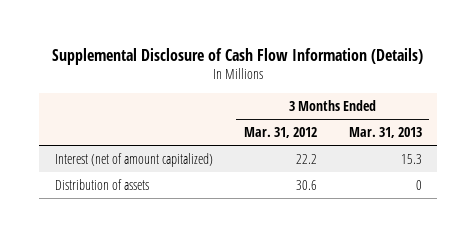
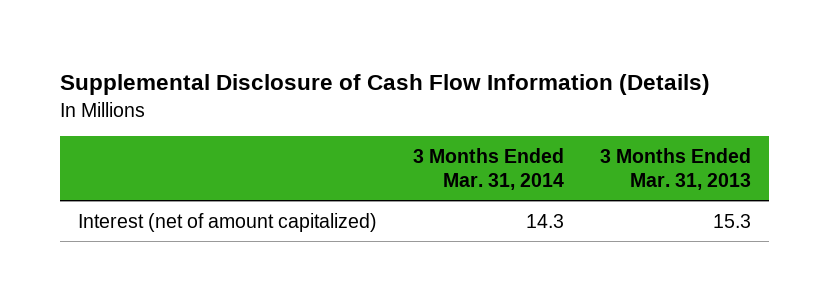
- | 3 Months Ended Mar. 31, 2012 | 3 Months Ended Mar. 31, 2013
+ | 3 Months Ended Mar. 31, 2014 | 3 Months Ended Mar. 31, 2013
- Distribution of assets | 30.6 | 0

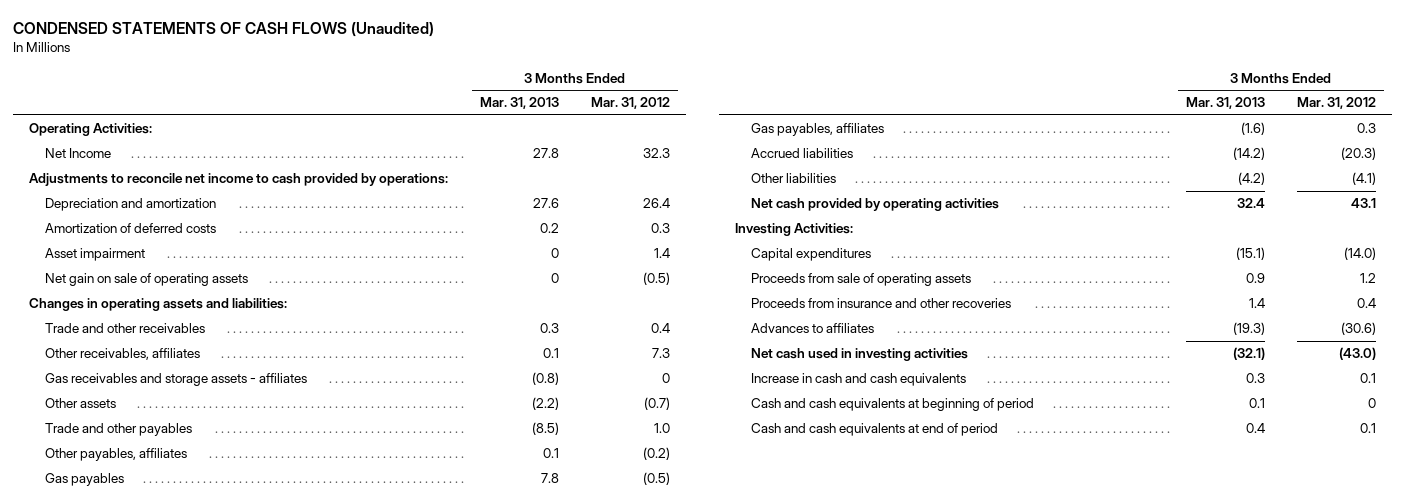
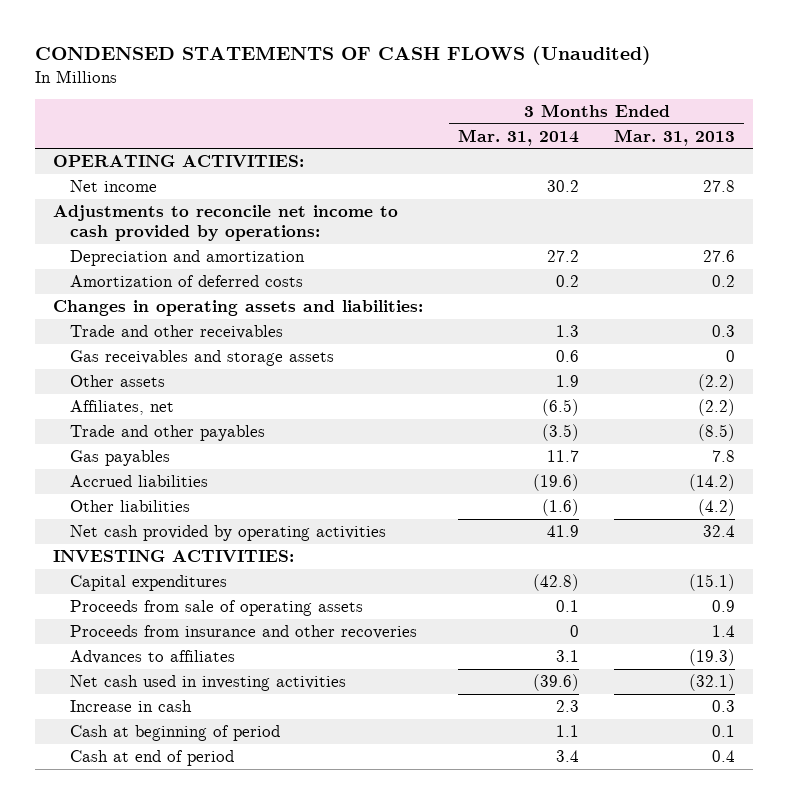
- | 3 Months Ended Mar. 31, 2013 | 3 Months Ended Mar. 31, 2012
+ | 3 Months Ended Mar. 31, 2014 | 3 Months Ended Mar. 31, 2013
- Operating Activities:
- Net Income | 27.8 | 32.3
+ OPERATING ACTIVITIES:
+ Net income | 30.2 | 27.8
- Asset impairment | 0 | 1.4
- Net gain on sale of operating assets | 0 | (0.5)
- Other receivables, affiliates | 0.1 | 7.3
- Gas receivables and storage assets - affiliates | (0.8) | 0
+ Gas receivables and storage assets | 0.6 | 0
+ Affiliates, net | (6.5) | (2.2)
- Other payables, affiliates | 0.1 | (0.2)
- Gas payables, affiliates | (1.6) | 0.3
- Investing Activities:
+ INVESTING ACTIVITIES:
- Increase in cash and cash equivalents | 0.3 | 0.1
- Cash and cash equivalents at beginning of period | 0.1 | 0
- Cash and cash equivalents at end of period | 0.4 | 0.1
+ Increase in cash | 2.3 | 0.3
+ Cash at beginning of period | 1.1 | 0.1
+ Cash at end of period | 3.4 | 0.4

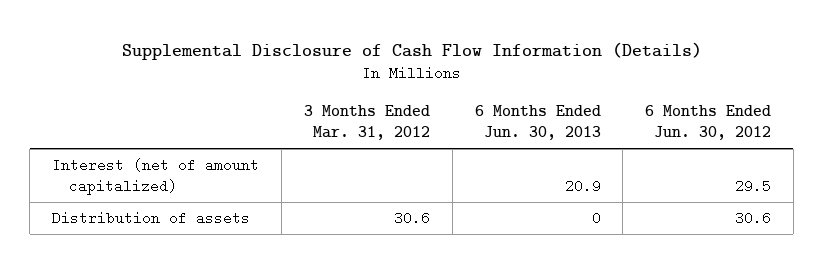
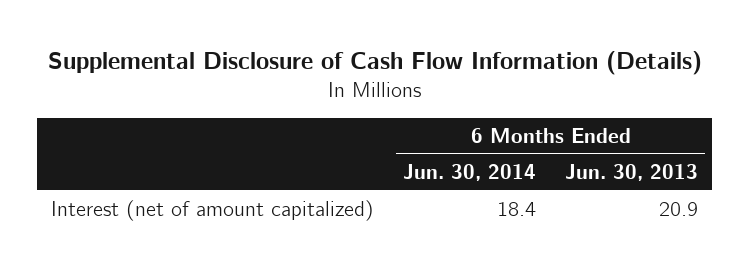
- | 3 Months Ended Mar. 31, 2012 | 6 Months Ended Jun. 30, 2013 | 6 Months Ended Jun. 30, 2012
+ | 6 Months Ended Jun. 30, 2014 | 6 Months Ended Jun. 30, 2013
- Distribution of assets | 30.6 | 0 | 30.6

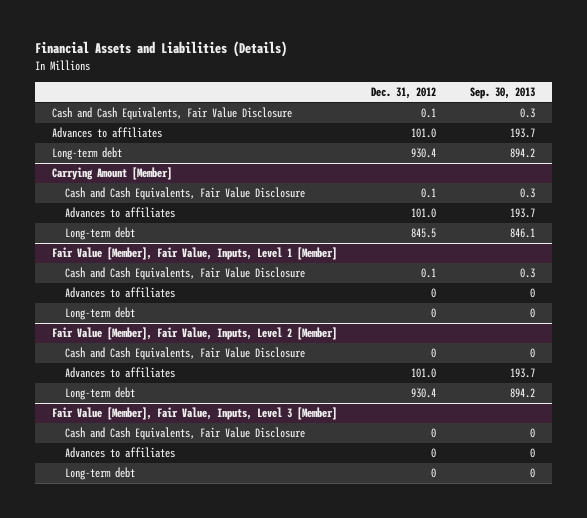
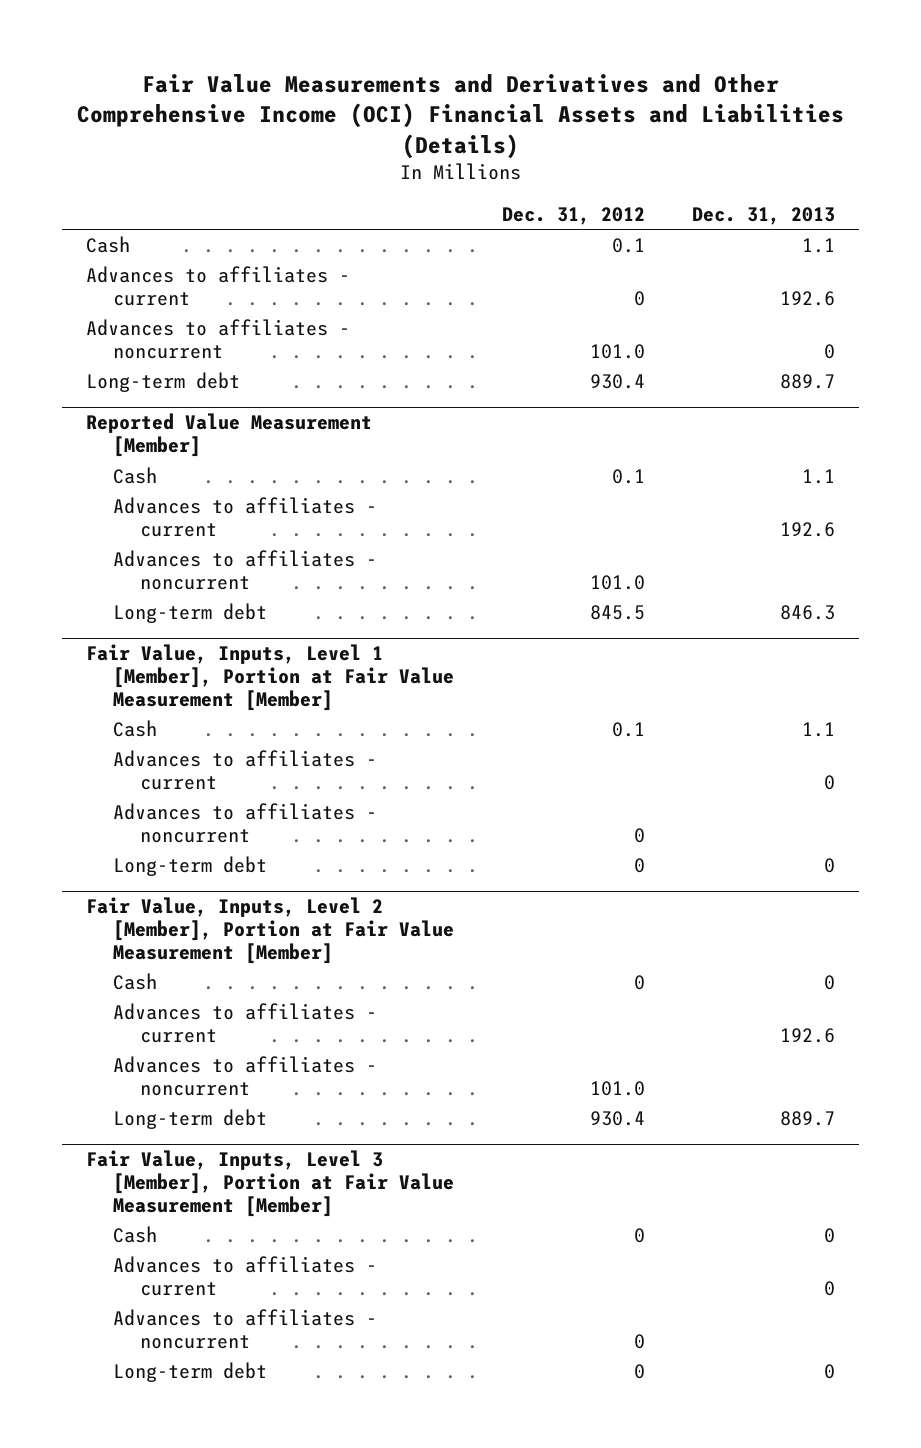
- Financial Assets and Liabilities (Details)
+ Fair Value Measurements and Derivatives and Other Comprehensive Income (OCI) Financial Assets and Liabilities (Details)
- | Dec. 31, 2012 | Sep. 30, 2013
+ | Dec. 31, 2012 | Dec. 31, 2013
- Cash and Cash Equivalents, Fair Value Disclosure | 0.1 | 0.3
- Advances to affiliates | 101.0 | 193.7
+ Cash | 0.1 | 1.1
+ Advances to affiliates - current | 0 | 192.6
+ Advances to affiliates - noncurrent | 101.0 | 0
- Carrying Amount [Member]
- Cash and Cash Equivalents, Fair Value Disclosure | 0.1 | 0.3
- Advances to affiliates | 101.0 | 193.7
+ Reported Value Measurement [Member]
+ Cash | 0.1 | 1.1
+ Advances to affiliates - current | | 192.6
+ Advances to affiliates - noncurrent | 101.0 |
- Fair Value [Member], Fair Value, Inputs, Level 1 [Member]
- Cash and Cash Equivalents, Fair Value Disclosure | 0.1 | 0.3
- Advances to affiliates | 0 | 0
+ Fair Value, Inputs, Level 1 [Member], Portion at Fair Value Measurement [Member]
+ Cash | 0.1 | 1.1
+ Advances to affiliates - current | | 0
+ Advances to affiliates - noncurrent | 0 |
- Fair Value [Member], Fair Value, Inputs, Level 2 [Member]
- Cash and Cash Equivalents, Fair Value Disclosure | 0 | 0
- Advances to affiliates | 101.0 | 193.7
+ Fair Value, Inputs, Level 2 [Member], Portion at Fair Value Measurement [Member]
+ Cash | 0 | 0
+ Advances to affiliates - current | | 192.6
+ Advances to affiliates - noncurrent | 101.0 |
- Fair Value [Member], Fair Value, Inputs, Level 3 [Member]
- Cash and Cash Equivalents, Fair Value Disclosure | 0 | 0
- Advances to affiliates | 0 | 0
+ Fair Value, Inputs, Level 3 [Member], Portion at Fair Value Measurement [Member]
+ Cash | 0 | 0
+ Advances to affiliates - current | | 0
+ Advances to affiliates - noncurrent | 0 |

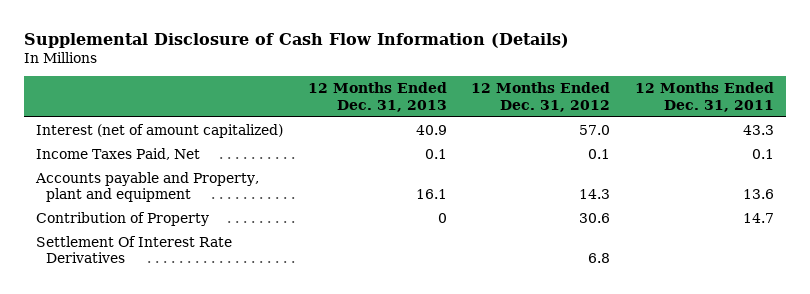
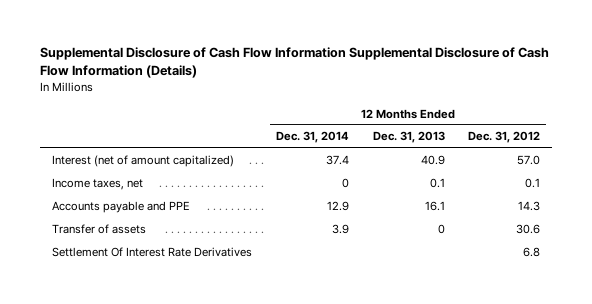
- Supplemental Disclosure of Cash Flow Information (Details)
+ Supplemental Disclosure of Cash Flow Information Supplemental Disclosure of Cash Flow Information (Details)
- | 12 Months Ended Dec. 31, 2013 | 12 Months Ended Dec. 31, 2012 | 12 Months Ended Dec. 31, 2011
+ | 12 Months Ended Dec. 31, 2014 | 12 Months Ended Dec. 31, 2013 | 12 Months Ended Dec. 31, 2012
- Income Taxes Paid, Net | 0.1 | 0.1 | 0.1
- Accounts payable and Property, plant and equipment | 16.1 | 14.3 | 13.6
- Contribution of Property | 0 | 30.6 | 14.7
+ Income taxes, net | 0 | 0.1 | 0.1
+ Accounts payable and PPE | 12.9 | 16.1 | 14.3
+ Transfer of assets | 3.9 | 0 | 30.6

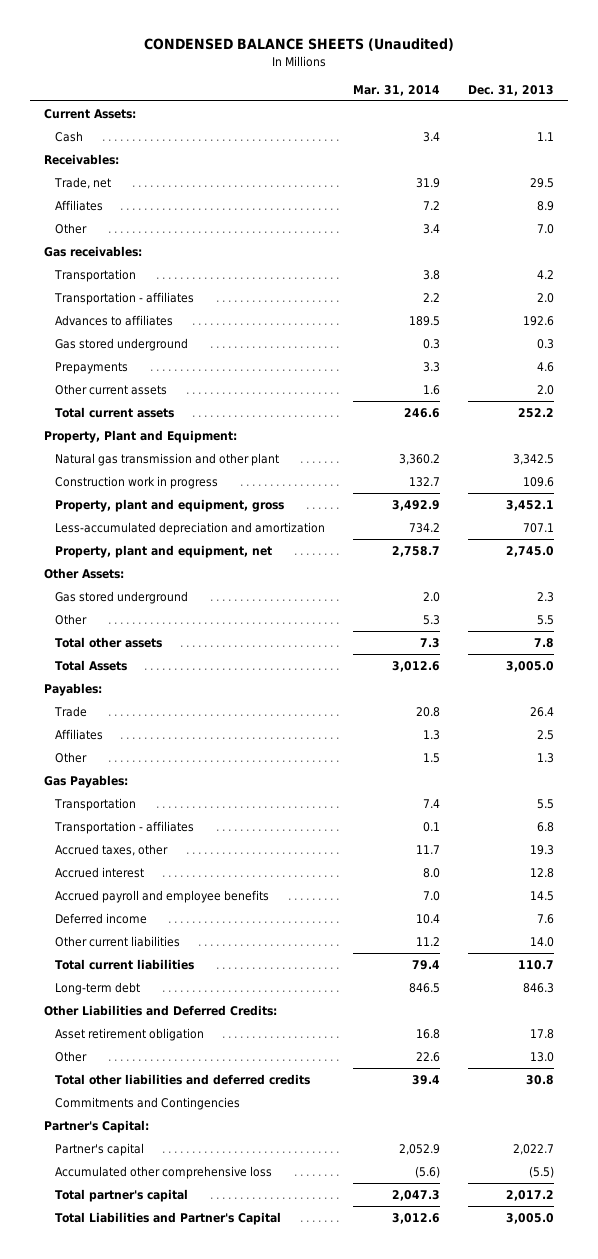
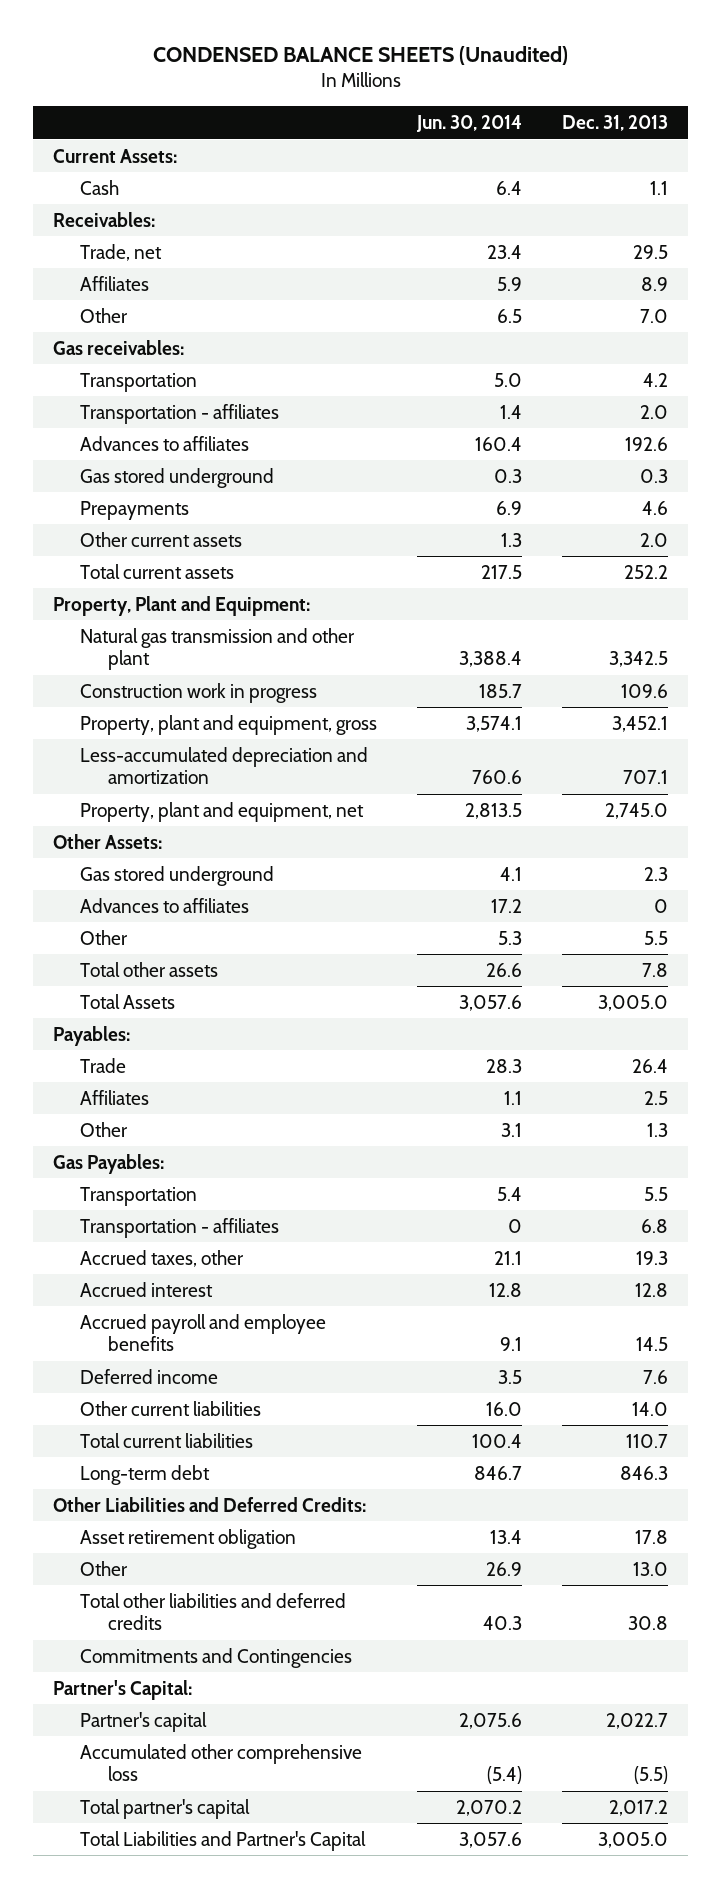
- | Mar. 31, 2014 | Dec. 31, 2013
+ | Jun. 30, 2014 | Dec. 31, 2013
+ Advances to affiliates | 17.2 | 0

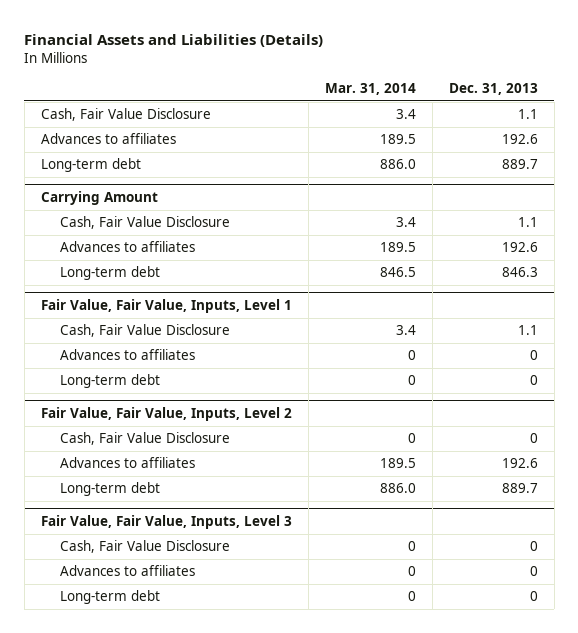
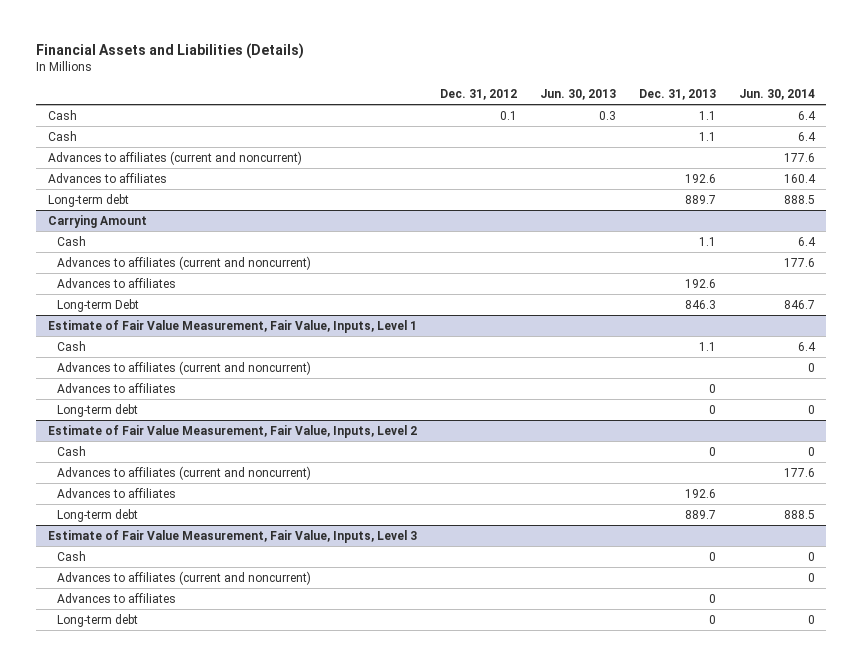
- | Mar. 31, 2014 | Dec. 31, 2013
+ | Dec. 31, 2012 | Jun. 30, 2013 | Dec. 31, 2013 | Jun. 30, 2014
- Cash, Fair Value Disclosure | 3.4 | 1.1
+ Cash | 0.1 | 0.3 | 1.1 | 6.4
+ Cash | | | 1.1 | 6.4
+ Advances to affiliates (current and noncurrent) | | | | 177.6
@ Carrying Amount
- Cash, Fair Value Disclosure | 3.4 | 1.1
+ Cash | | | 1.1 | 6.4
+ Advances to affiliates (current and noncurrent) | | | | 177.6
- Long-term debt | 846.5 | 846.3
- Fair Value, Fair Value, Inputs, Level 1
- Cash, Fair Value Disclosure | 3.4 | 1.1
@ Carrying Amount
+ Long-term Debt | | | 846.3 | 846.7
+ Estimate of Fair Value Measurement, Fair Value, Inputs, Level 1
+ Cash | | | 1.1 | 6.4
+ Advances to affiliates (current and noncurrent) | | | | 0
- Fair Value, Fair Value, Inputs, Level 2
- Cash, Fair Value Disclosure | 0 | 0
+ Estimate of Fair Value Measurement, Fair Value, Inputs, Level 2
+ Cash | | | 0 | 0
+ Advances to affiliates (current and noncurrent) | | | | 177.6
- Fair Value, Fair Value, Inputs, Level 3
- Cash, Fair Value Disclosure | 0 | 0
+ Estimate of Fair Value Measurement, Fair Value, Inputs, Level 3
+ Cash | | | 0 | 0
+ Advances to affiliates (current and noncurrent) | | | | 0

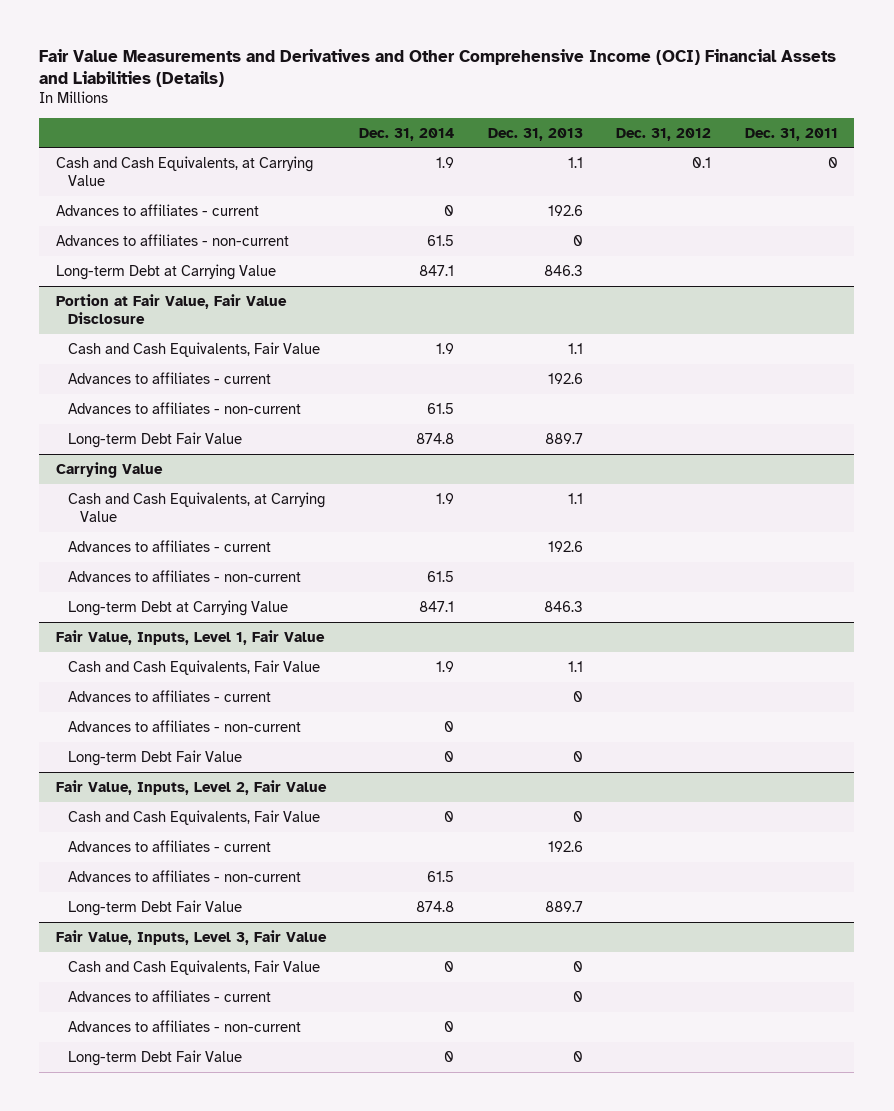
- Financial Assets and Liabilities (Details)
+ Fair Value Measurements and Derivatives and Other Comprehensive Income (OCI) Financial Assets and Liabilities (Details)
- | Dec. 31, 2012 | Jun. 30, 2013 | Dec. 31, 2013 | Jun. 30, 2014
+ | Dec. 31, 2014 | Dec. 31, 2013 | Dec. 31, 2012 | Dec. 31, 2011
- Cash | 0.1 | 0.3 | 1.1 | 6.4
- Cash | | | 1.1 | 6.4
- Advances to affiliates (current and noncurrent) | | | | 177.6
- Advances to affiliates | | | 192.6 | 160.4
- Long-term debt | | | 889.7 | 888.5
- Carrying Amount
- Cash | | | 1.1 | 6.4
- Advances to affiliates (current and noncurrent) | | | | 177.6
- Advances to affiliates | | | 192.6 |
- Long-term Debt | | | 846.3 | 846.7
- Estimate of Fair Value Measurement, Fair Value, Inputs, Level 1
- Cash | | | 1.1 | 6.4
- Advances to affiliates (current and noncurrent) | | | | 0
- Advances to affiliates | | | 0 |
- Long-term debt | | | 0 | 0
- Estimate of Fair Value Measurement, Fair Value, Inputs, Level 2
- Cash | | | 0 | 0
- Advances to affiliates (current and noncurrent) | | | | 177.6
- Advances to affiliates | | | 192.6 |
- Long-term debt | | | 889.7 | 888.5
- Estimate of Fair Value Measurement, Fair Value, Inputs, Level 3
- Cash | | | 0 | 0
- Advances to affiliates (current and noncurrent) | | | | 0
- Advances to affiliates | | | 0 |
- Long-term debt | | | 0 | 0
+ Cash and Cash Equivalents, at Carrying Value | 1.9 | 1.1 | 0.1 | 0
+ Advances to affiliates - current | 0 | 192.6 | |
+ Advances to affiliates - non-current | 61.5 | 0 | |
+ Long-term Debt at Carrying Value | 847.1 | 846.3 | |
+ Portion at Fair Value, Fair Value Disclosure
+ Cash and Cash Equivalents, Fair Value | 1.9 | 1.1 | |
+ Advances to affiliates - current | | 192.6 | |
+ Advances to affiliates - non-current | 61.5 | | |
+ Long-term Debt Fair Value | 874.8 | 889.7 | |
+ Carrying Value
+ Cash and Cash Equivalents, at Carrying Value | 1.9 | 1.1 | |
+ Advances to affiliates - current | | 192.6 | |
+ Advances to affiliates - non-current | 61.5 | | |
+ Long-term Debt at Carrying Value | 847.1 | 846.3 | |
+ Fair Value, Inputs, Level 1, Fair Value
+ Cash and Cash Equivalents, Fair Value | 1.9 | 1.1 | |
+ Advances to affiliates - current | | 0 | |
+ Advances to affiliates - non-current | 0 | | |
+ Long-term Debt Fair Value | 0 | 0 | |
+ Fair Value, Inputs, Level 2, Fair Value
+ Cash and Cash Equivalents, Fair Value | 0 | 0 | |
+ Advances to affiliates - current | | 192.6 | |
+ Advances to affiliates - non-current | 61.5 | | |
+ Long-term Debt Fair Value | 874.8 | 889.7 | |
+ Fair Value, Inputs, Level 3, Fair Value
+ Cash and Cash Equivalents, Fair Value | 0 | 0 | |
+ Advances to affiliates - current | | 0 | |
+ Advances to affiliates - non-current | 0 | | |
+ Long-term Debt Fair Value | 0 | 0 | |

